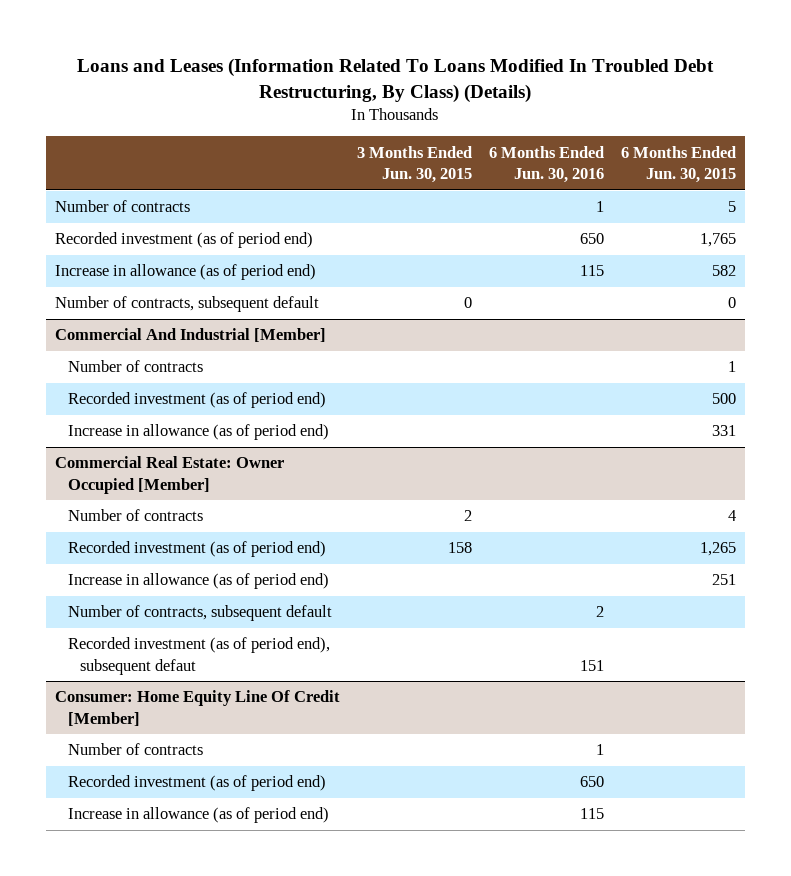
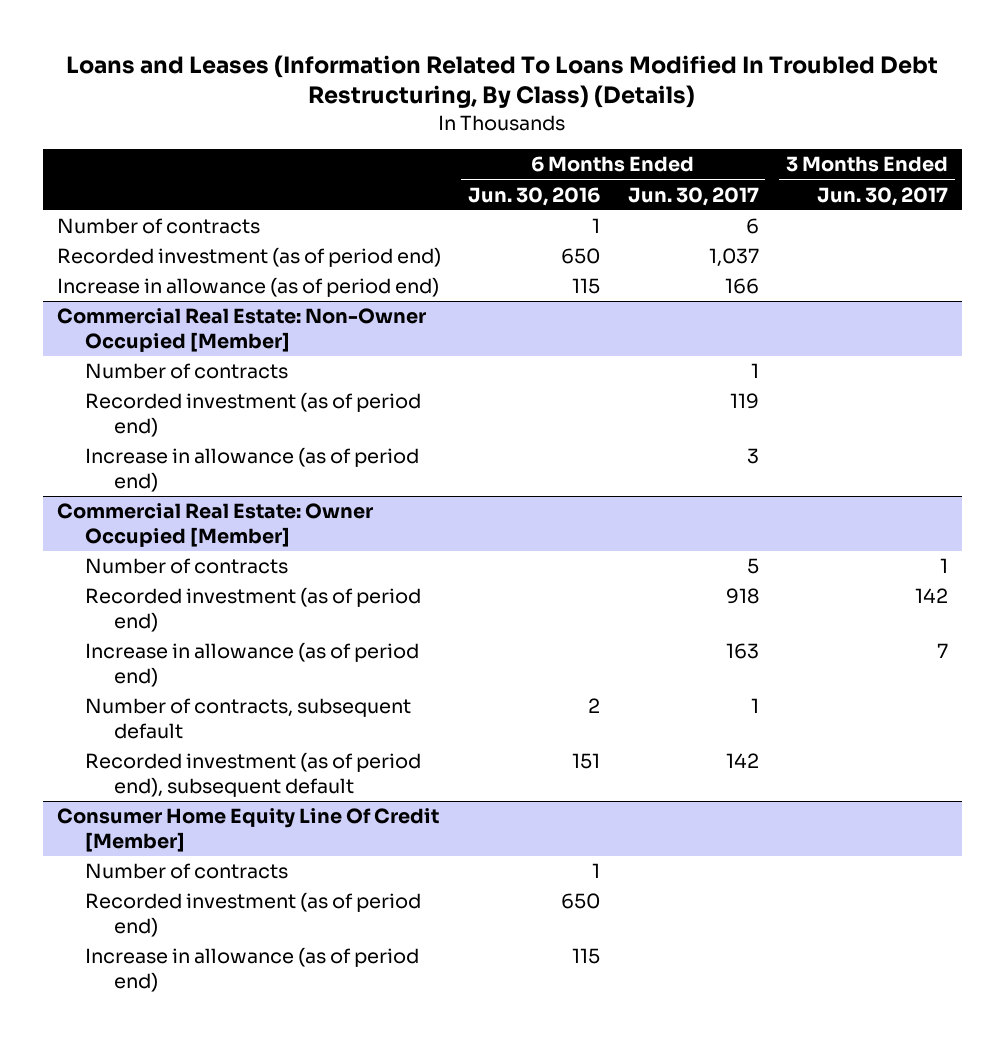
- | 3 Months Ended Jun. 30, 2015 | 6 Months Ended Jun. 30, 2016 | 6 Months Ended Jun. 30, 2015
+ | 6 Months Ended Jun. 30, 2016 | 6 Months Ended Jun. 30, 2017 | 3 Months Ended Jun. 30, 2017
- Number of contracts, subsequent default | 0 | | 0
- Commercial And Industrial [Member]
- Number of contracts | | | 1
- Recorded investment (as of period end) | | | 500
- Increase in allowance (as of period end) | | | 331
+ Commercial Real Estate: Non-Owner Occupied [Member]
+ Number of contracts | | 1 |
+ Recorded investment (as of period end) | | 119 |
+ Increase in allowance (as of period end) | | 3 |
@ Commercial Real Estate: Owner Occupied [Member]
- Recorded investment (as of period end), subsequent defaut | | 151 |
- Consumer: Home Equity Line Of Credit [Member]
@ Commercial Real Estate: Owner Occupied [Member]
+ Recorded investment (as of period end), subsequent default | 151 | 142 |
+ Consumer Home Equity Line Of Credit [Member]

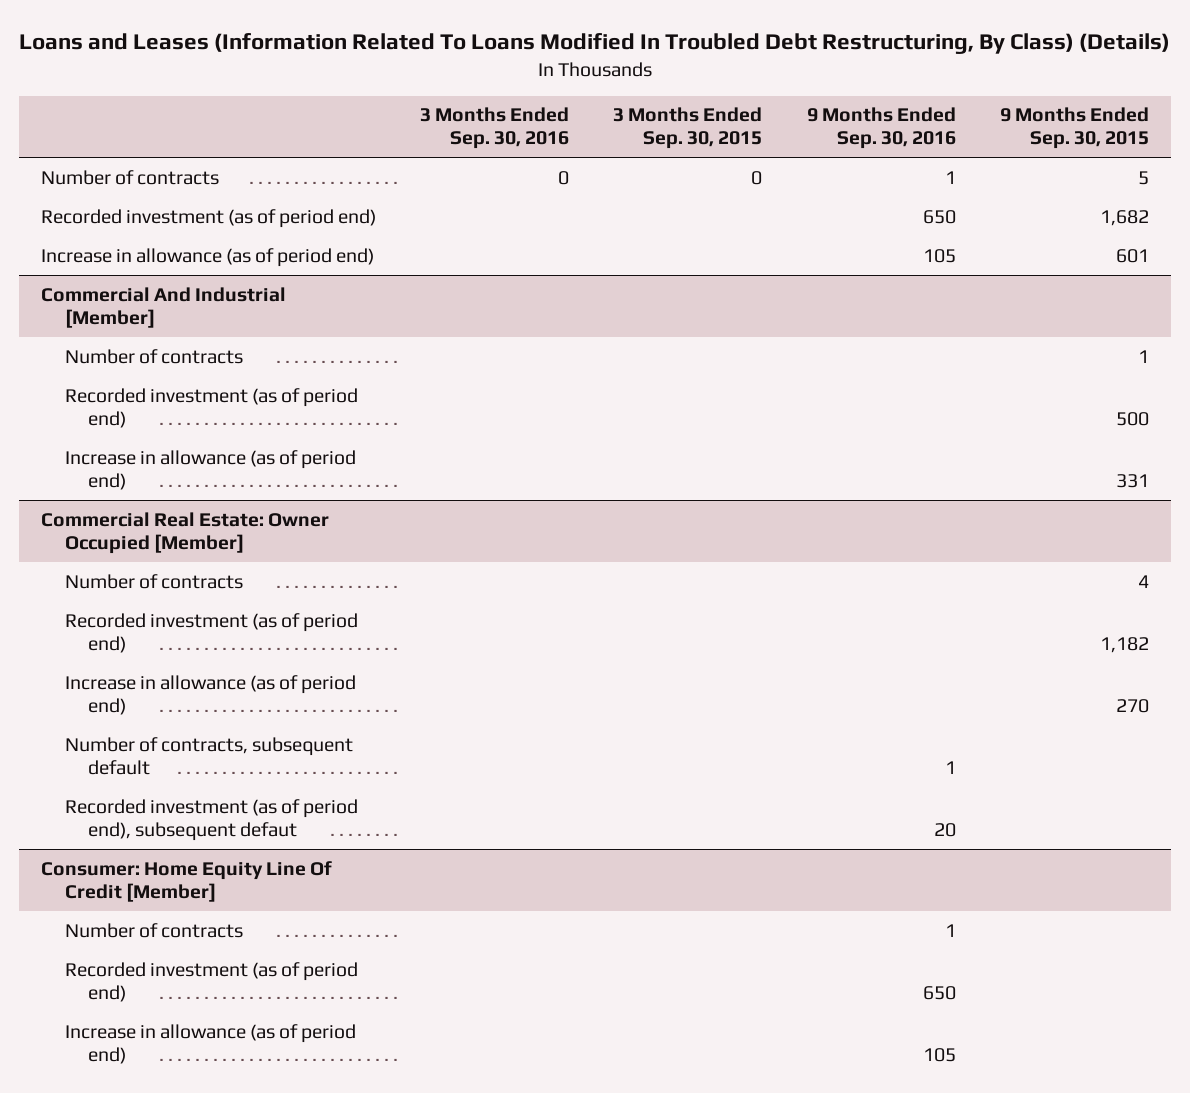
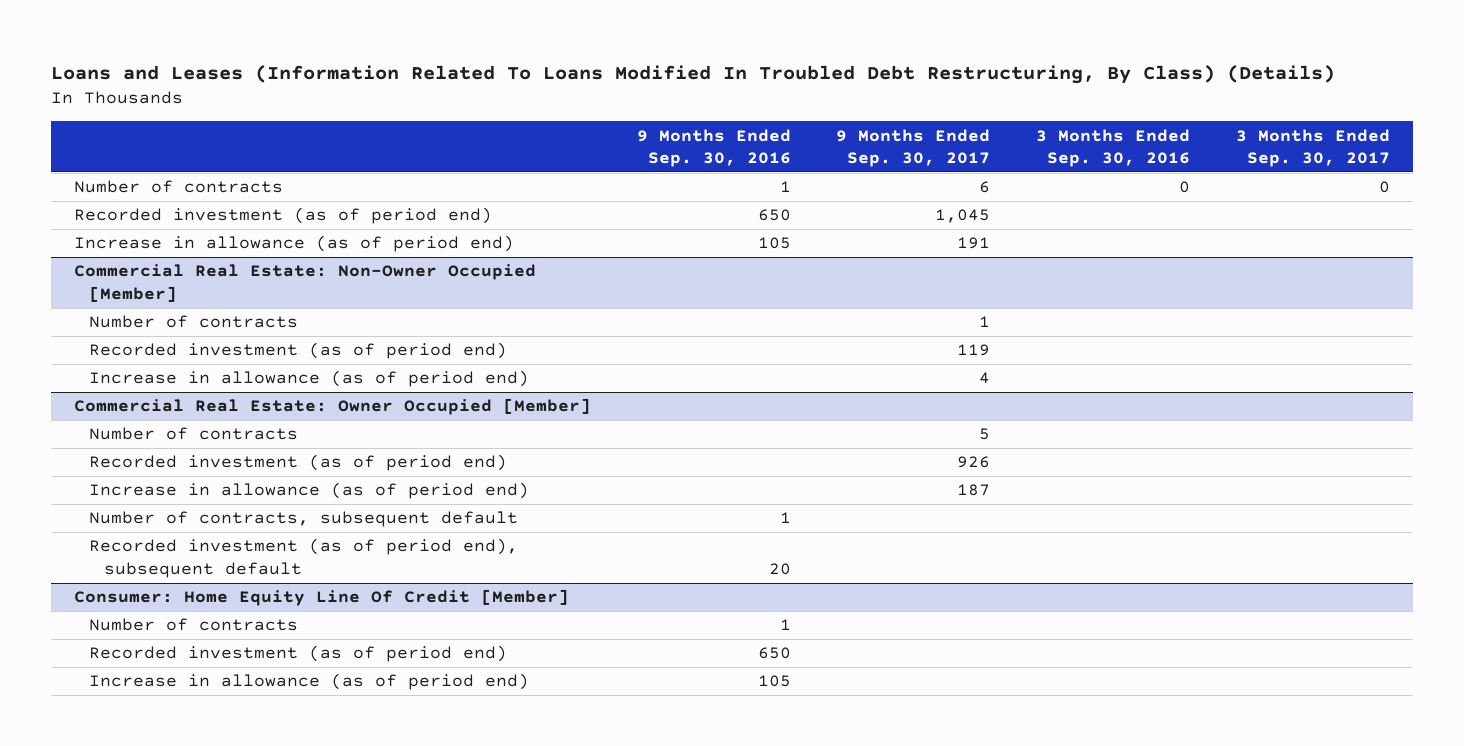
- | 3 Months Ended Sep. 30, 2016 | 3 Months Ended Sep. 30, 2015 | 9 Months Ended Sep. 30, 2016 | 9 Months Ended Sep. 30, 2015
+ | 9 Months Ended Sep. 30, 2016 | 9 Months Ended Sep. 30, 2017 | 3 Months Ended Sep. 30, 2016 | 3 Months Ended Sep. 30, 2017
- Commercial And Industrial [Member]
- Number of contracts | | | | 1
- Recorded investment (as of period end) | | | | 500
- Increase in allowance (as of period end) | | | | 331
+ Commercial Real Estate: Non-Owner Occupied [Member]
+ Number of contracts | | 1 | |
+ Recorded investment (as of period end) | | 119 | |
+ Increase in allowance (as of period end) | | 4 | |
@ Commercial Real Estate: Owner Occupied [Member]
- Recorded investment (as of period end), subsequent defaut | | | 20 |
+ Recorded investment (as of period end), subsequent default | 20 | | |

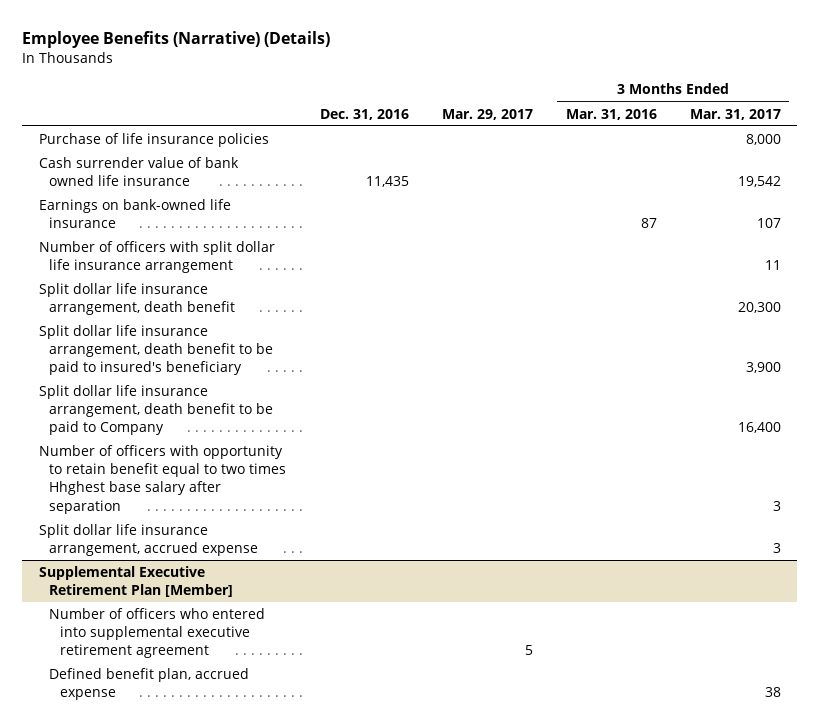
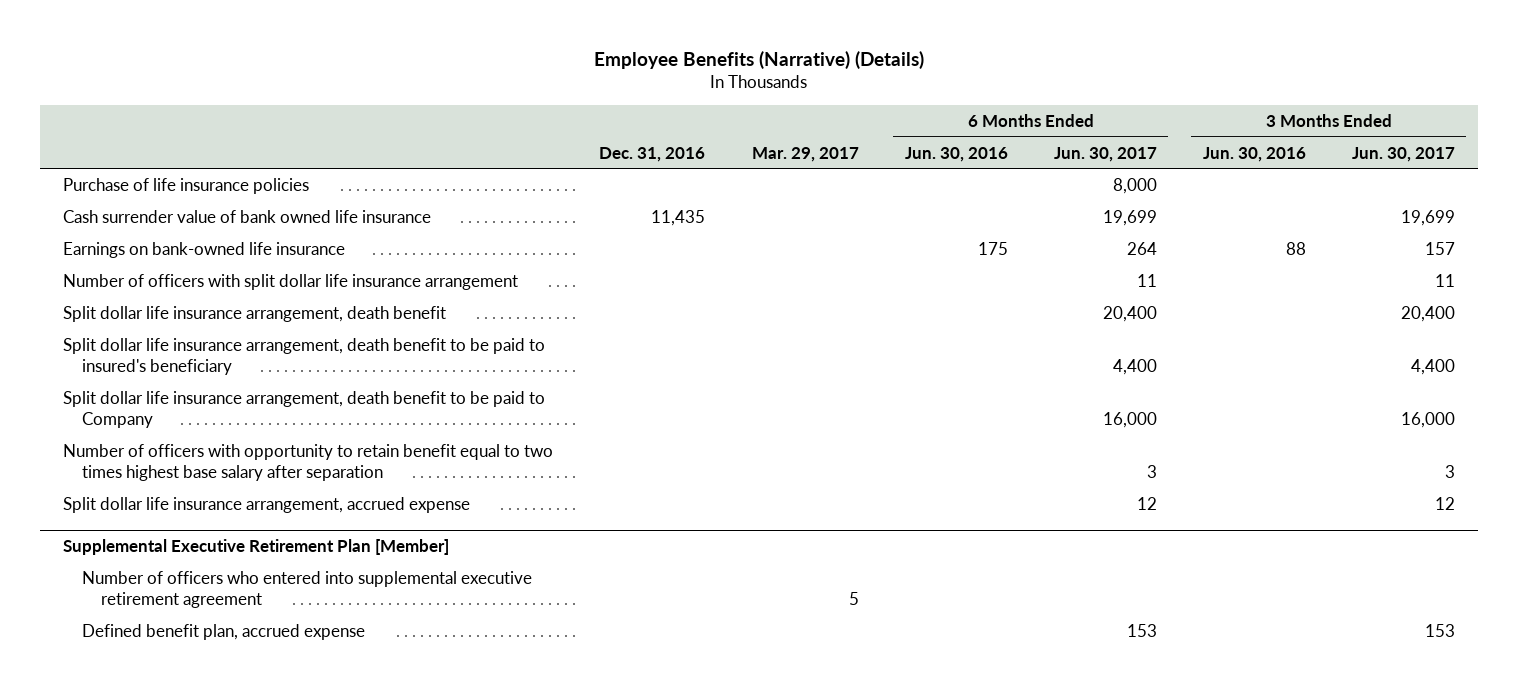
- | Dec. 31, 2016 | Mar. 29, 2017 | 3 Months Ended Mar. 31, 2016 | 3 Months Ended Mar. 31, 2017
+ | Dec. 31, 2016 | Mar. 29, 2017 | 6 Months Ended Jun. 30, 2016 | 6 Months Ended Jun. 30, 2017 | 3 Months Ended Jun. 30, 2016 | 3 Months Ended Jun. 30, 2017
- Number of officers with opportunity to retain benefit equal to two times Hhghest base salary after separation | | | | 3
+ Number of officers with opportunity to retain benefit equal to two times highest base salary after separation | | | | 3 | | 3

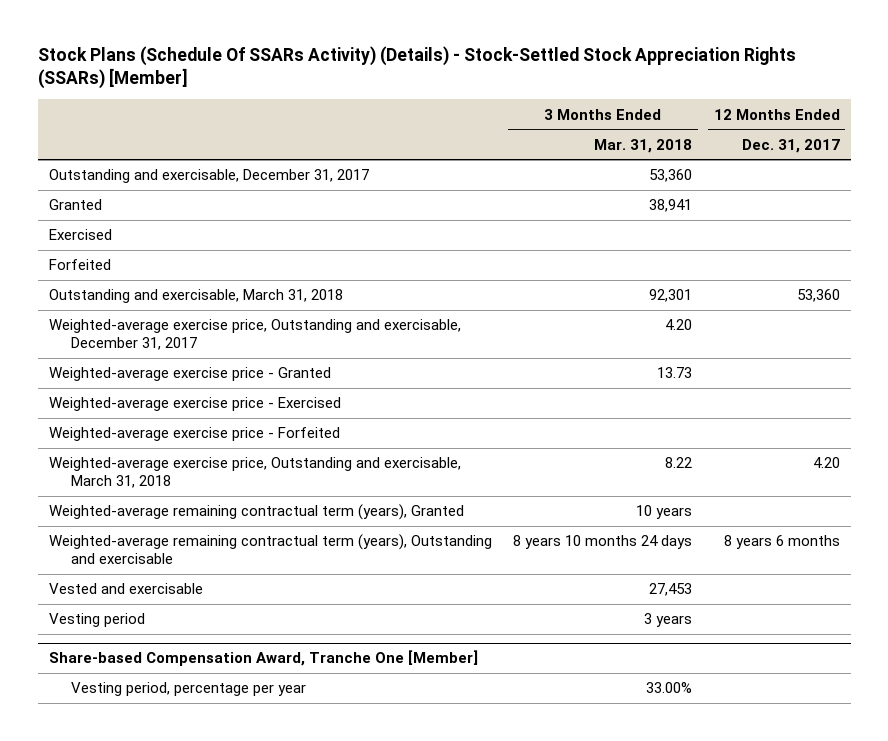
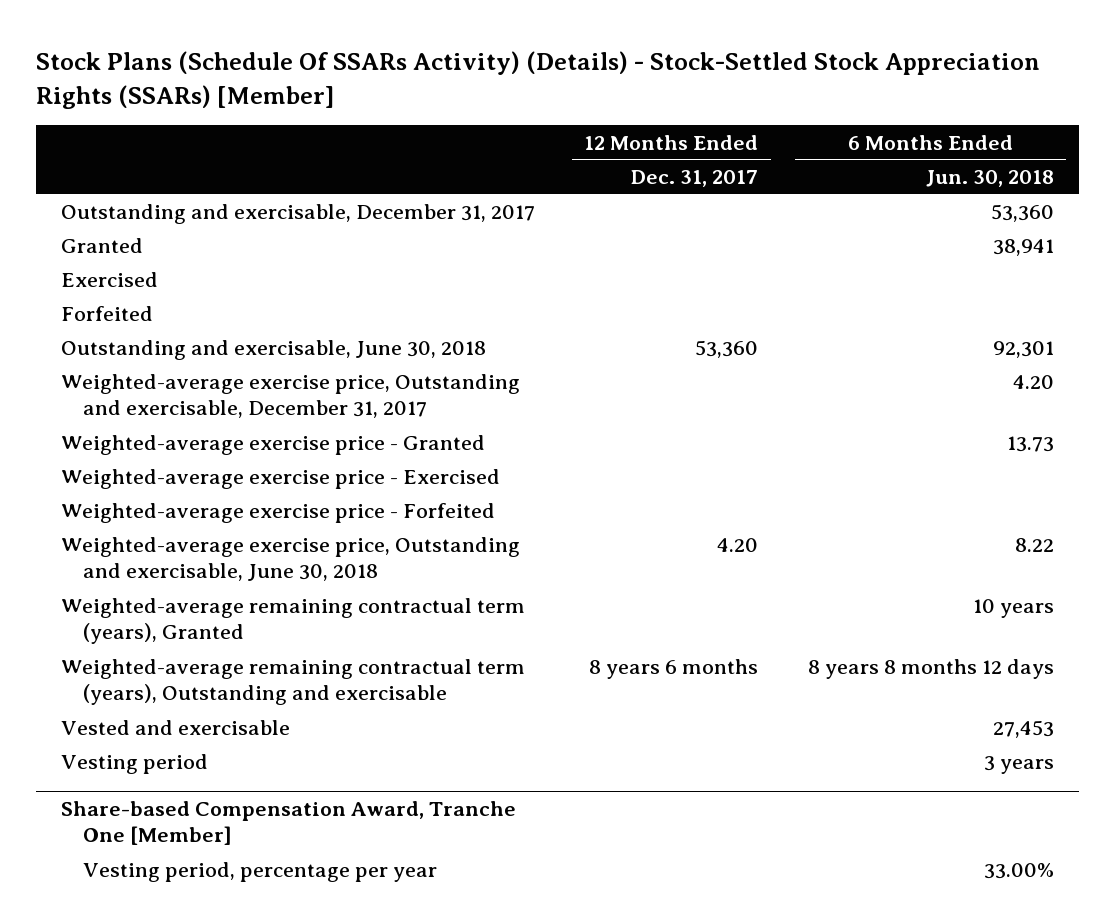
- | 3 Months Ended Mar. 31, 2018 | 12 Months Ended Dec. 31, 2017
+ | 12 Months Ended Dec. 31, 2017 | 6 Months Ended Jun. 30, 2018
- Outstanding and exercisable, March 31, 2018 | 92,301 | 53,360
+ Outstanding and exercisable, June 30, 2018 | 53,360 | 92,301
- Weighted-average exercise price, Outstanding and exercisable, March 31, 2018 | 8.22 | 4.20
+ Weighted-average exercise price, Outstanding and exercisable, June 30, 2018 | 4.20 | 8.22

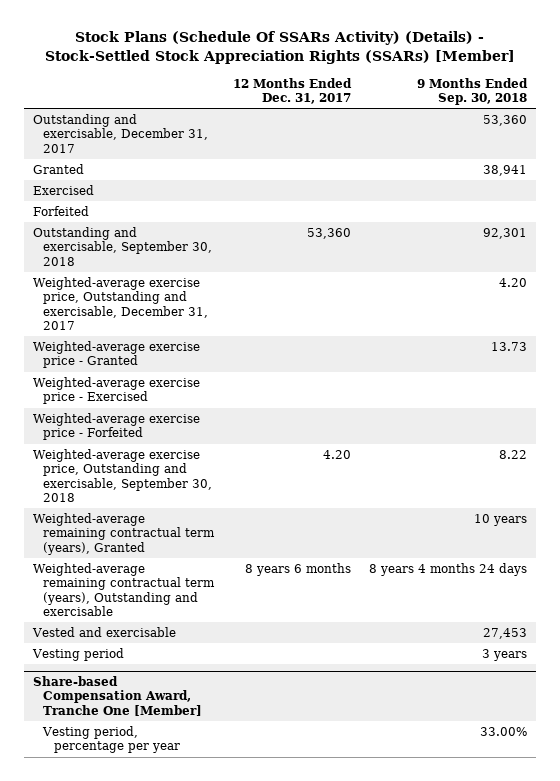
- | 12 Months Ended Dec. 31, 2017 | 6 Months Ended Jun. 30, 2018
+ | 12 Months Ended Dec. 31, 2017 | 9 Months Ended Sep. 30, 2018
- Outstanding and exercisable, June 30, 2018 | 53,360 | 92,301
+ Outstanding and exercisable, September 30, 2018 | 53,360 | 92,301
- Weighted-average exercise price, Outstanding and exercisable, June 30, 2018 | 4.20 | 8.22
+ Weighted-average exercise price, Outstanding and exercisable, September 30, 2018 | 4.20 | 8.22

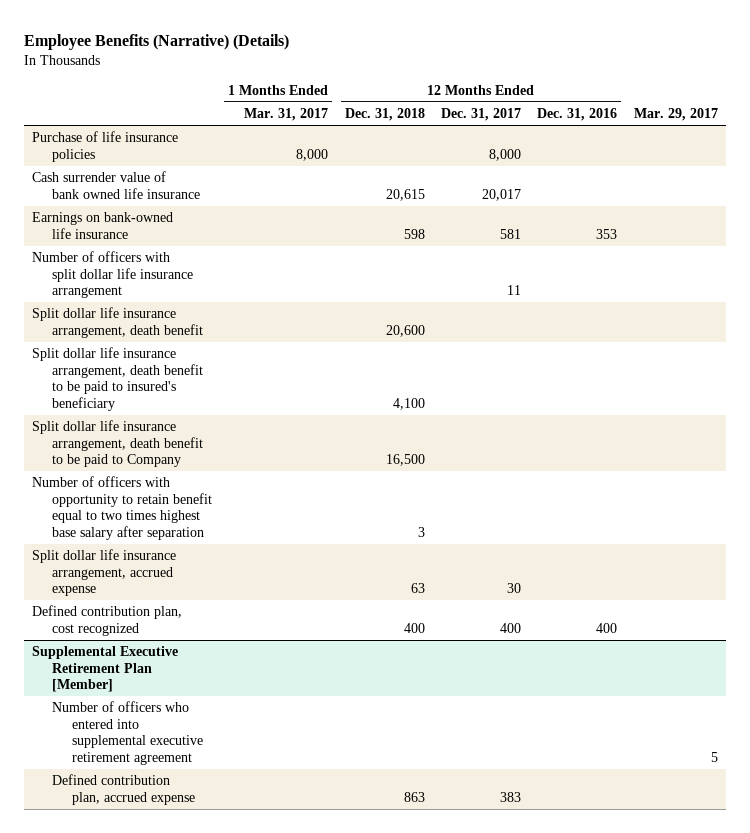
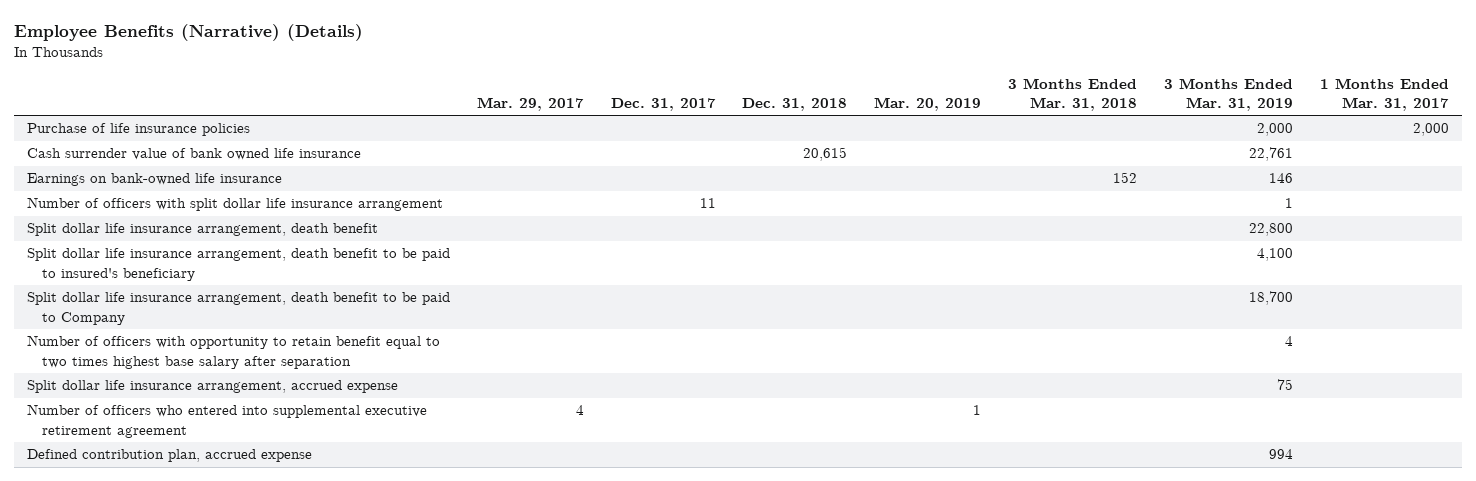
- | 1 Months Ended Mar. 31, 2017 | 12 Months Ended Dec. 31, 2018 | 12 Months Ended Dec. 31, 2017 | 12 Months Ended Dec. 31, 2016 | Mar. 29, 2017
+ | Mar. 29, 2017 | Dec. 31, 2017 | Dec. 31, 2018 | Mar. 20, 2019 | 3 Months Ended Mar. 31, 2018 | 3 Months Ended Mar. 31, 2019 | 1 Months Ended Mar. 31, 2017
- Purchase of life insurance policies | 8,000 | | 8,000 | |
+ Purchase of life insurance policies | | | | | | 2,000 | 2,000
- Defined contribution plan, cost recognized | | 400 | 400 | 400 |
- Supplemental Executive Retirement Plan [Member]
- Number of officers who entered into supplemental executive retirement agreement | | | | | 5
- Defined contribution plan, accrued expense | | 863 | 383 | |
+ Number of officers who entered into supplemental executive retirement agreement | 4 | | | 1 | | |
+ Defined contribution plan, accrued expense | | | | | | 994 |

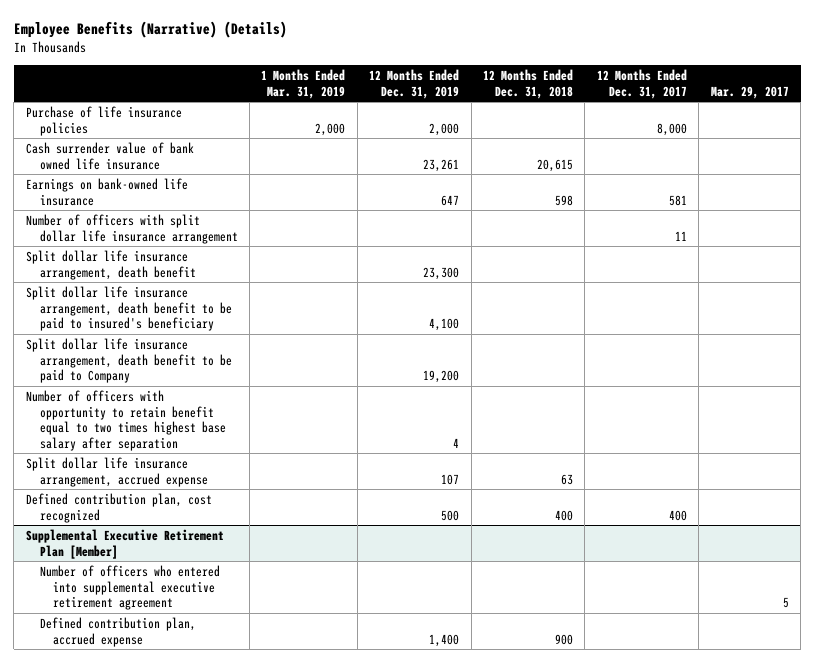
- | Mar. 29, 2017 | Dec. 31, 2017 | Dec. 31, 2018 | Mar. 20, 2019 | 3 Months Ended Mar. 31, 2018 | 3 Months Ended Mar. 31, 2019 | 1 Months Ended Mar. 31, 2017
+ | 1 Months Ended Mar. 31, 2019 | 12 Months Ended Dec. 31, 2019 | 12 Months Ended Dec. 31, 2018 | 12 Months Ended Dec. 31, 2017 | Mar. 29, 2017
- Number of officers who entered into supplemental executive retirement agreement | 4 | | | 1 | | |
- Defined contribution plan, accrued expense | | | | | | 994 |
+ Defined contribution plan, cost recognized | | 500 | 400 | 400 |
+ Supplemental Executive Retirement Plan [Member]
+ Number of officers who entered into supplemental executive retirement agreement | | | | | 5
+ Defined contribution plan, accrued expense | | 1,400 | 900 | |

